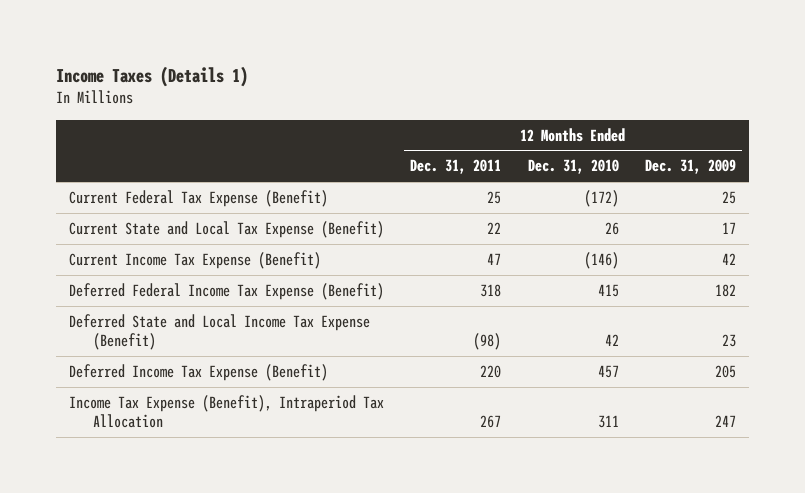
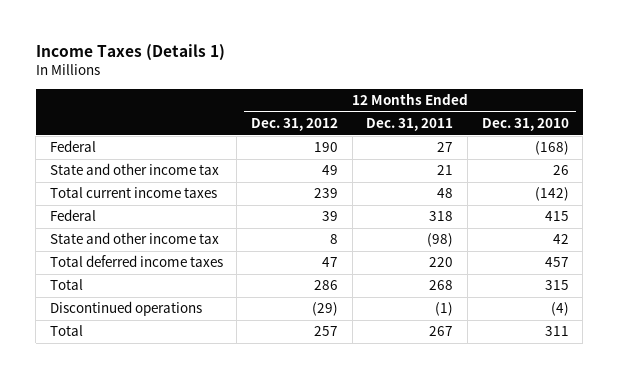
- | 12 Months Ended Dec. 31, 2011 | 12 Months Ended Dec. 31, 2010 | 12 Months Ended Dec. 31, 2009
+ | 12 Months Ended Dec. 31, 2012 | 12 Months Ended Dec. 31, 2011 | 12 Months Ended Dec. 31, 2010
- Current Federal Tax Expense (Benefit) | 25 | (172) | 25
- Current State and Local Tax Expense (Benefit) | 22 | 26 | 17
- Current Income Tax Expense (Benefit) | 47 | (146) | 42
- Deferred Federal Income Tax Expense (Benefit) | 318 | 415 | 182
- Deferred State and Local Income Tax Expense (Benefit) | (98) | 42 | 23
- Deferred Income Tax Expense (Benefit) | 220 | 457 | 205
- Income Tax Expense (Benefit), Intraperiod Tax Allocation | 267 | 311 | 247
+ Federal | 190 | 27 | (168)
+ State and other income tax | 49 | 21 | 26
+ Total current income taxes | 239 | 48 | (142)
+ Federal | 39 | 318 | 415
+ State and other income tax | 8 | (98) | 42
+ Total deferred income taxes | 47 | 220 | 457
+ Total | 286 | 268 | 315
+ Discontinued operations | (29) | (1) | (4)
+ Total | 257 | 267 | 311

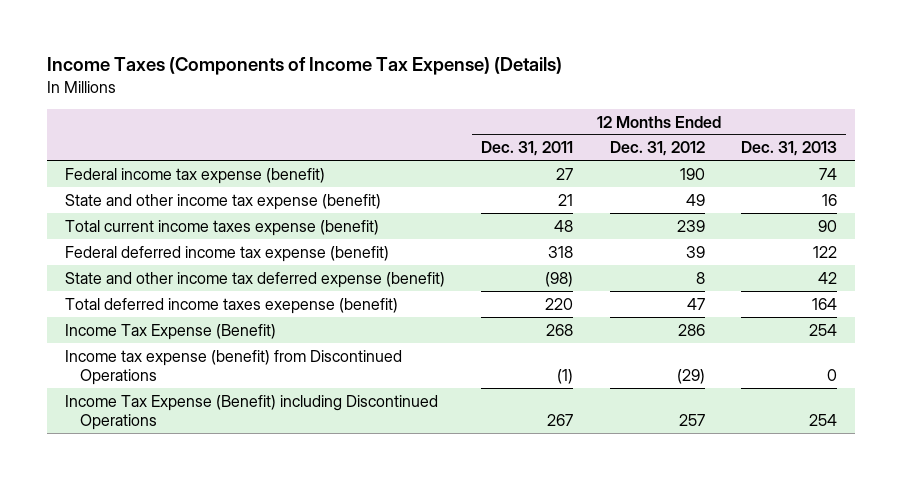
- Income Taxes (Details 1)
+ Income Taxes (Components of Income Tax Expense) (Details)
- | 12 Months Ended Dec. 31, 2012 | 12 Months Ended Dec. 31, 2011 | 12 Months Ended Dec. 31, 2010
+ | 12 Months Ended Dec. 31, 2011 | 12 Months Ended Dec. 31, 2012 | 12 Months Ended Dec. 31, 2013
- Federal | 190 | 27 | (168)
- State and other income tax | 49 | 21 | 26
- Total current income taxes | 239 | 48 | (142)
- Federal | 39 | 318 | 415
- State and other income tax | 8 | (98) | 42
- Total deferred income taxes | 47 | 220 | 457
- Total | 286 | 268 | 315
- Discontinued operations | (29) | (1) | (4)
- Total | 257 | 267 | 311
+ Federal income tax expense (benefit) | 27 | 190 | 74
+ State and other income tax expense (benefit) | 21 | 49 | 16
+ Total current income taxes expense (benefit) | 48 | 239 | 90
+ Federal deferred income tax expense (benefit) | 318 | 39 | 122
+ State and other income tax deferred expense (benefit) | (98) | 8 | 42
+ Total deferred income taxes exepense (benefit) | 220 | 47 | 164
+ Income Tax Expense (Benefit) | 268 | 286 | 254
+ Income tax expense (benefit) from Discontinued Operations | (1) | (29) | 0
+ Income Tax Expense (Benefit) including Discontinued Operations | 267 | 257 | 254

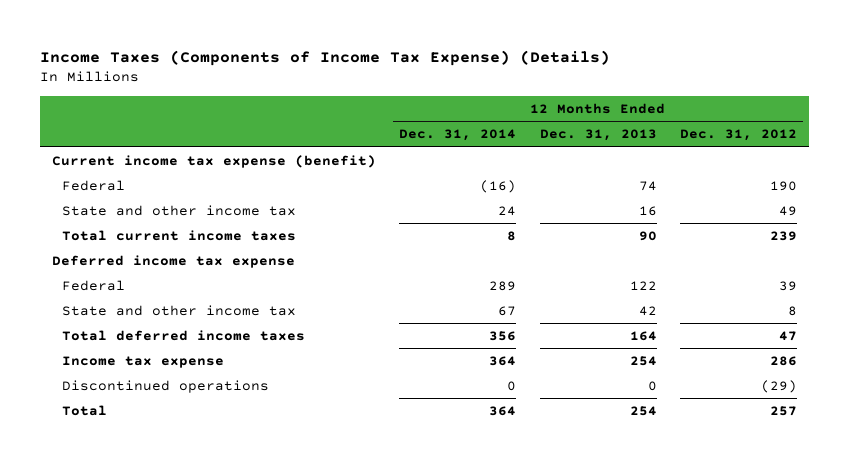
- | 12 Months Ended Dec. 31, 2011 | 12 Months Ended Dec. 31, 2012 | 12 Months Ended Dec. 31, 2013
+ | 12 Months Ended Dec. 31, 2014 | 12 Months Ended Dec. 31, 2013 | 12 Months Ended Dec. 31, 2012
- Federal income tax expense (benefit) | 27 | 190 | 74
- State and other income tax expense (benefit) | 21 | 49 | 16
- Total current income taxes expense (benefit) | 48 | 239 | 90
- Federal deferred income tax expense (benefit) | 318 | 39 | 122
- State and other income tax deferred expense (benefit) | (98) | 8 | 42
- Total deferred income taxes exepense (benefit) | 220 | 47 | 164
- Income Tax Expense (Benefit) | 268 | 286 | 254
- Income tax expense (benefit) from Discontinued Operations | (1) | (29) | 0
- Income Tax Expense (Benefit) including Discontinued Operations | 267 | 257 | 254
+ Current income tax expense (benefit)
+ Federal | (16) | 74 | 190
+ State and other income tax | 24 | 16 | 49
+ Total current income taxes | 8 | 90 | 239
+ Deferred income tax expense
+ Federal | 289 | 122 | 39
+ State and other income tax | 67 | 42 | 8
+ Total deferred income taxes | 356 | 164 | 47
+ Income tax expense | 364 | 254 | 286
+ Discontinued operations | 0 | 0 | (29)
+ Total | 364 | 254 | 257

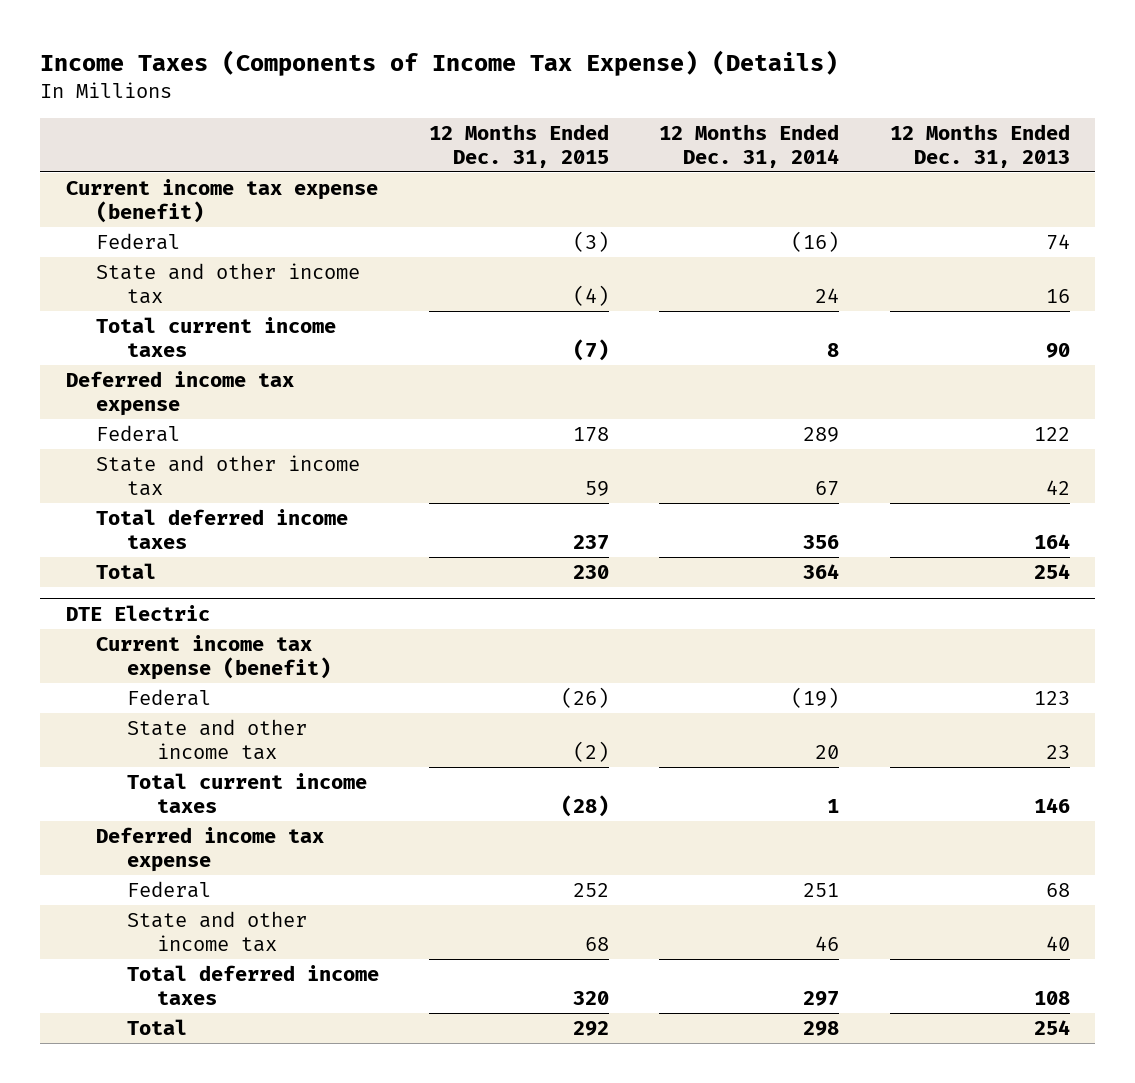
- | 12 Months Ended Dec. 31, 2014 | 12 Months Ended Dec. 31, 2013 | 12 Months Ended Dec. 31, 2012
+ | 12 Months Ended Dec. 31, 2015 | 12 Months Ended Dec. 31, 2014 | 12 Months Ended Dec. 31, 2013
- Income tax expense | 364 | 254 | 286
- Discontinued operations | 0 | 0 | (29)
+ DTE Electric
+ Current income tax expense (benefit)
+ Federal | (26) | (19) | 123
+ State and other income tax | (2) | 20 | 23
+ Total current income taxes | (28) | 1 | 146
+ Deferred income tax expense
+ Federal | 252 | 251 | 68
+ State and other income tax | 68 | 46 | 40
+ Total deferred income taxes | 320 | 297 | 108
+ Total | 292 | 298 | 254

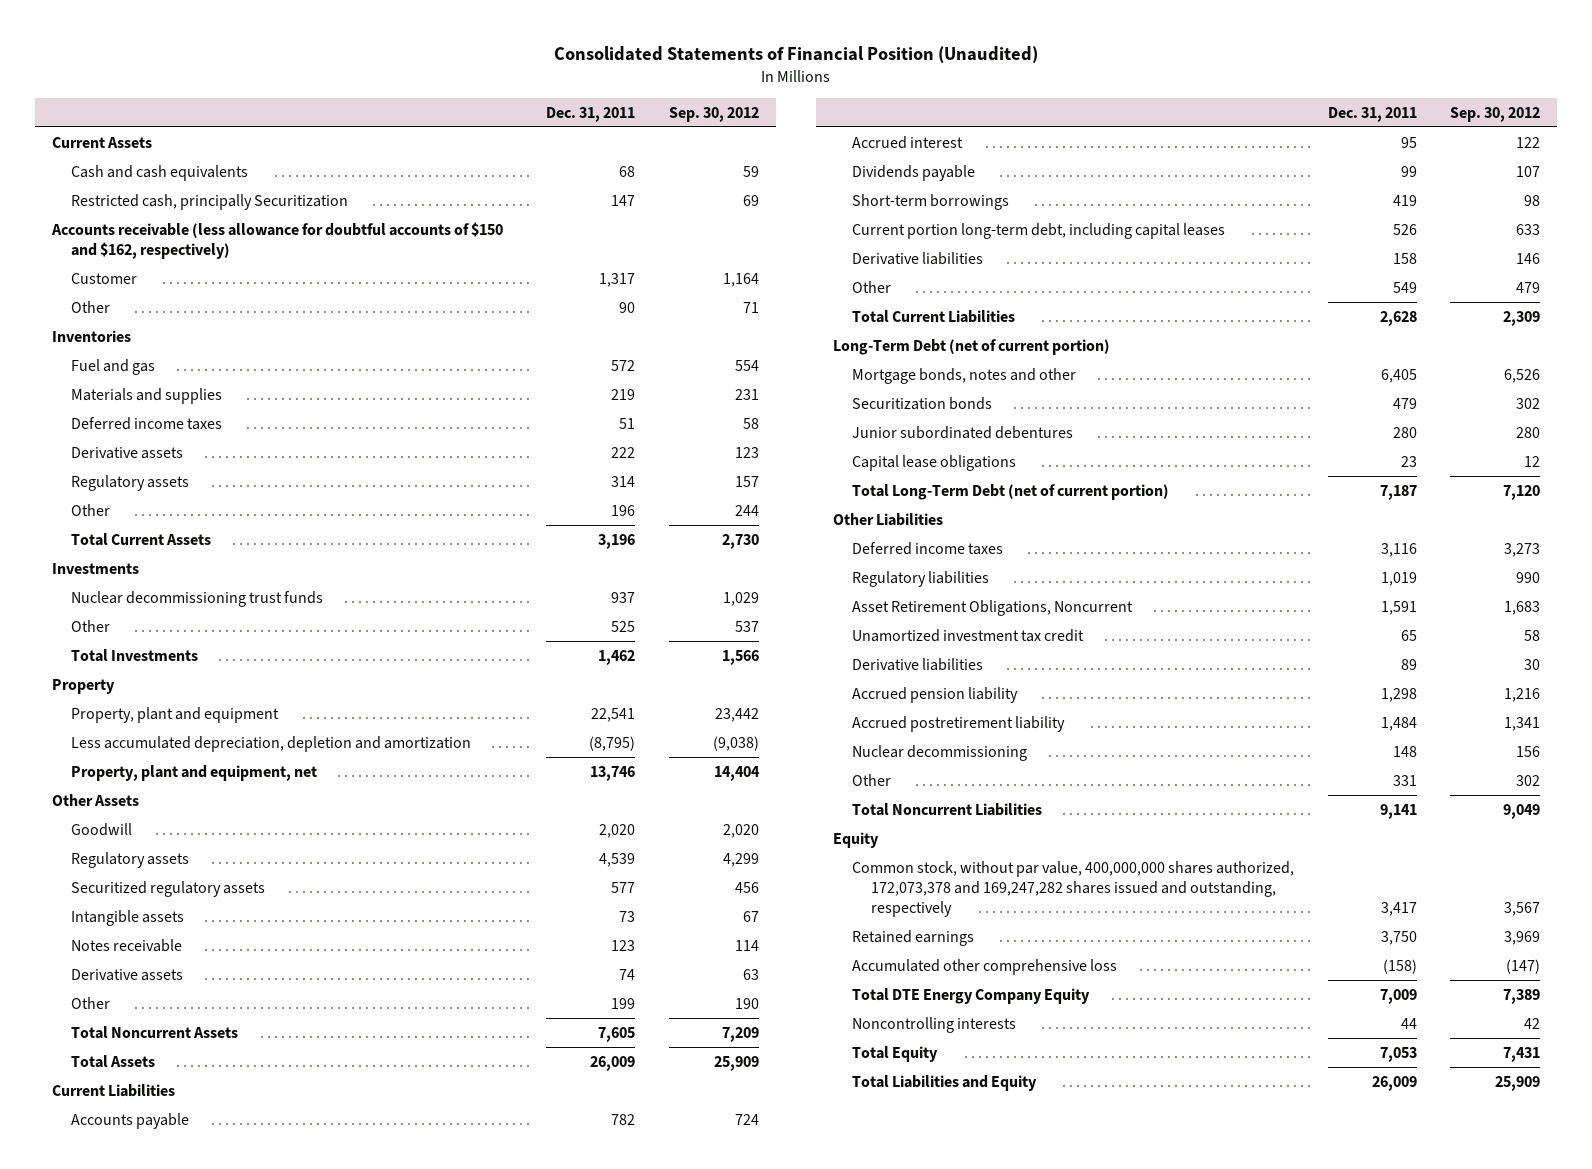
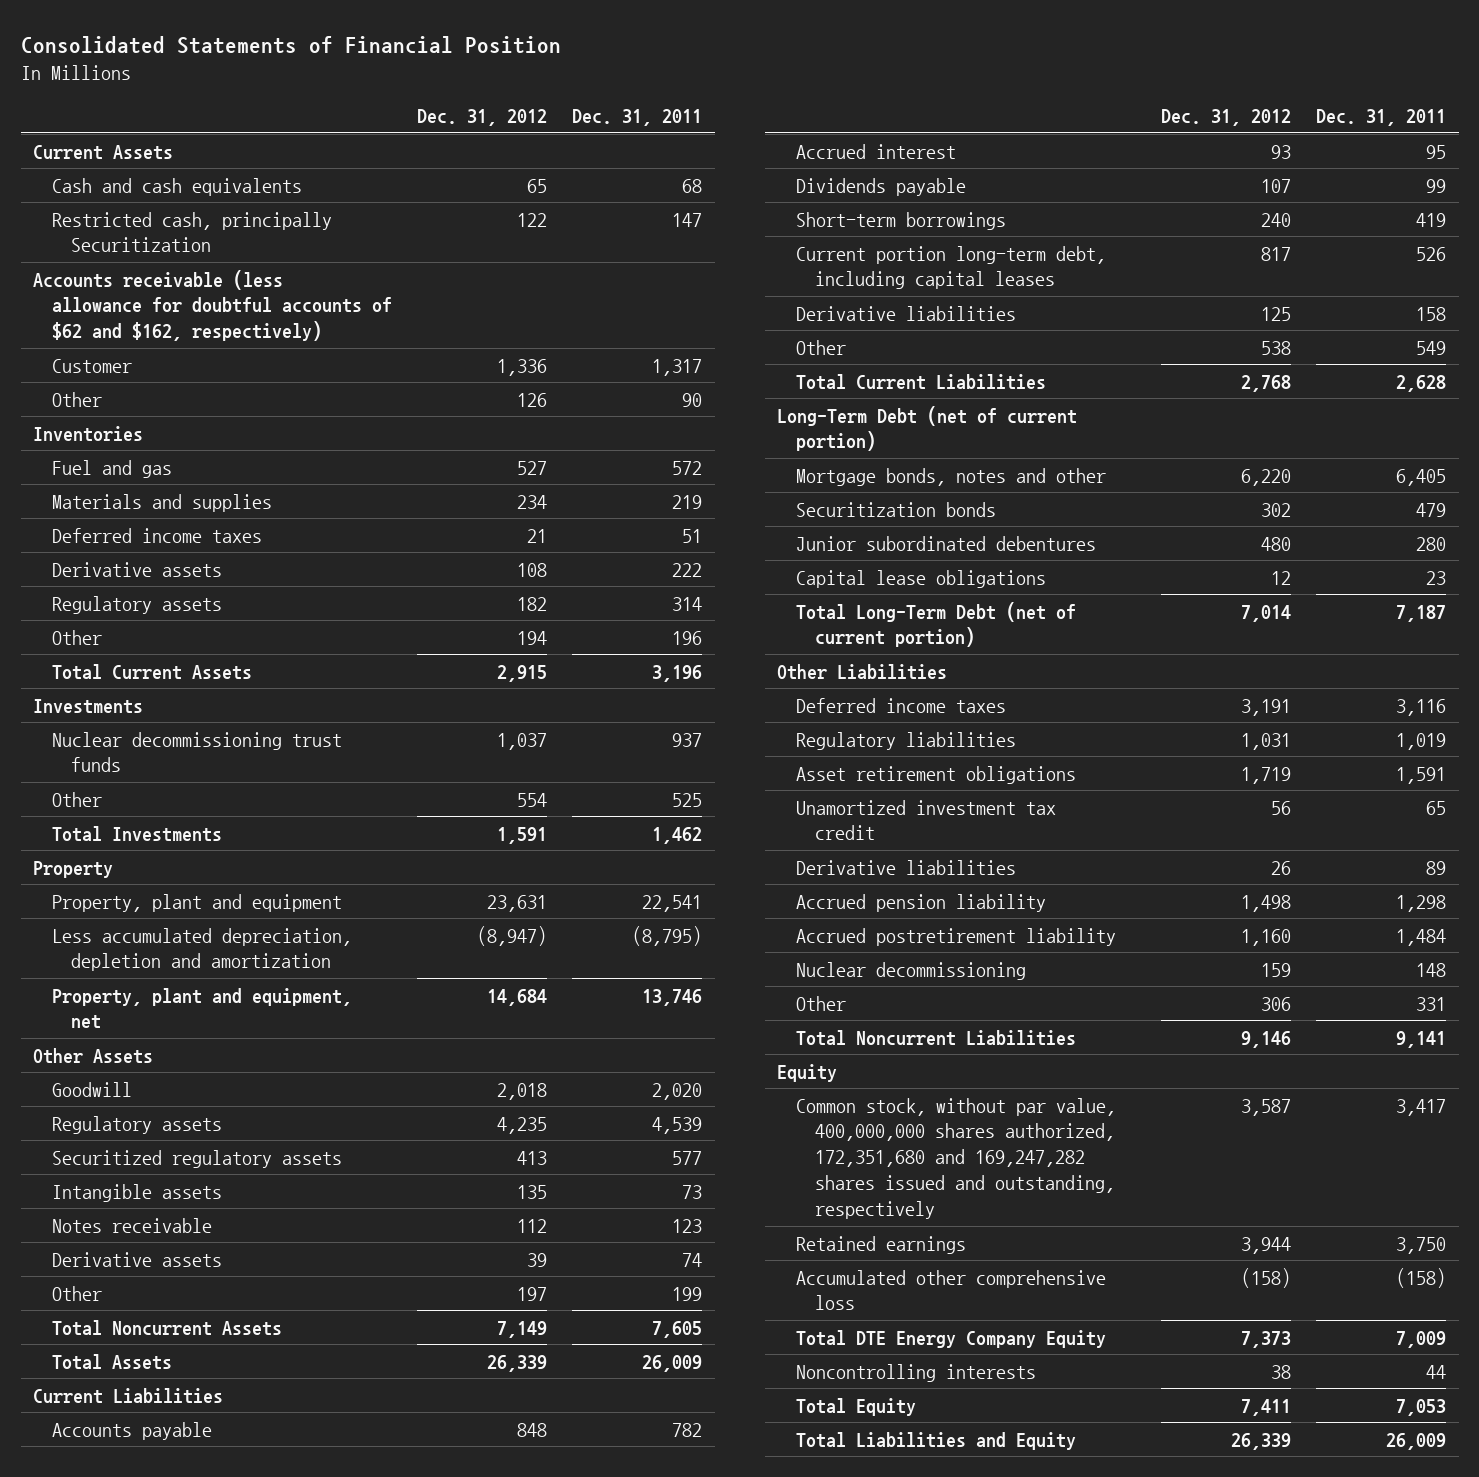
- Consolidated Statements of Financial Position (Unaudited)
+ Consolidated Statements of Financial Position
- | Dec. 31, 2011 | Sep. 30, 2012
+ | Dec. 31, 2012 | Dec. 31, 2011
- Accounts receivable (less allowance for doubtful accounts of $150 and $162, respectively)
+ Accounts receivable (less allowance for doubtful accounts of $62 and $162, respectively)
- Asset Retirement Obligations, Noncurrent | 1,591 | 1,683
+ Asset retirement obligations | 1,719 | 1,591
- Common stock, without par value, 400,000,000 shares authorized, 172,073,378 and 169,247,282 shares issued and outstanding, respectively | 3,417 | 3,567
+ Common stock, without par value, 400,000,000 shares authorized, 172,351,680 and 169,247,282 shares issued and outstanding, respectively | 3,587 | 3,417

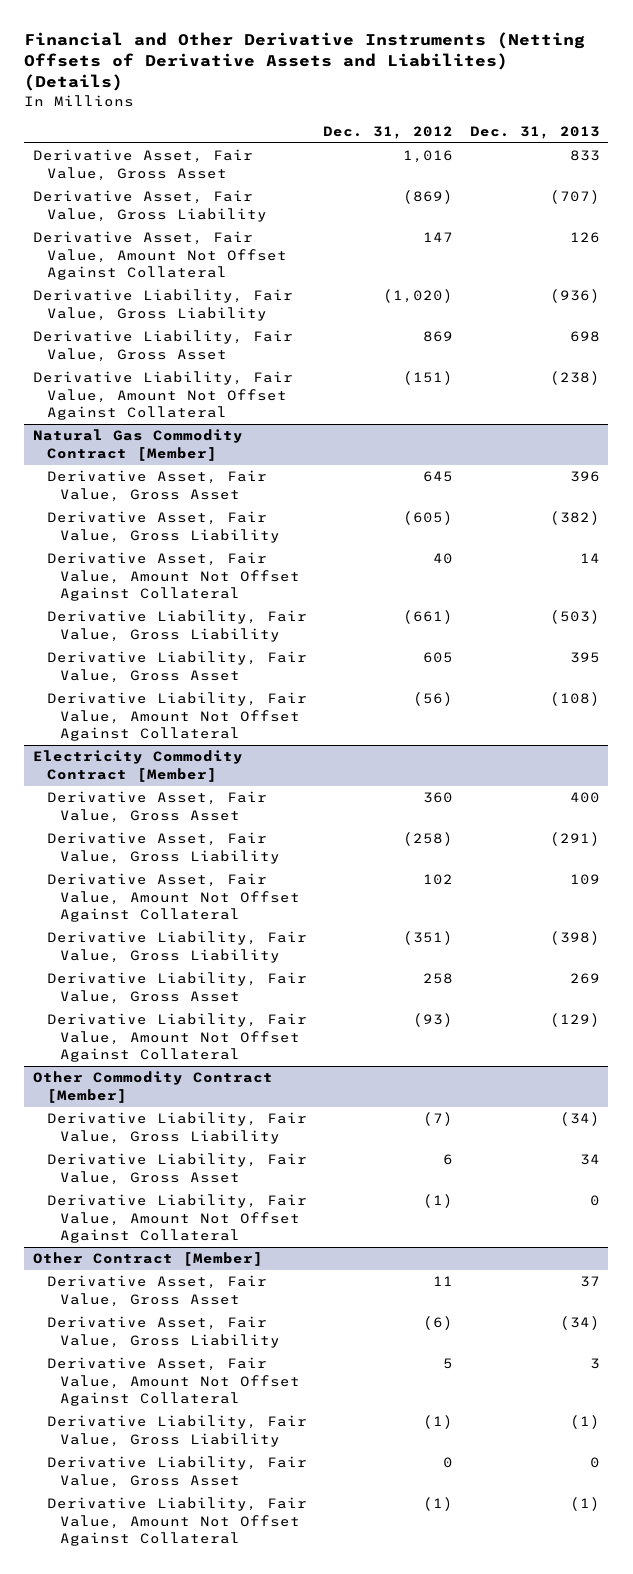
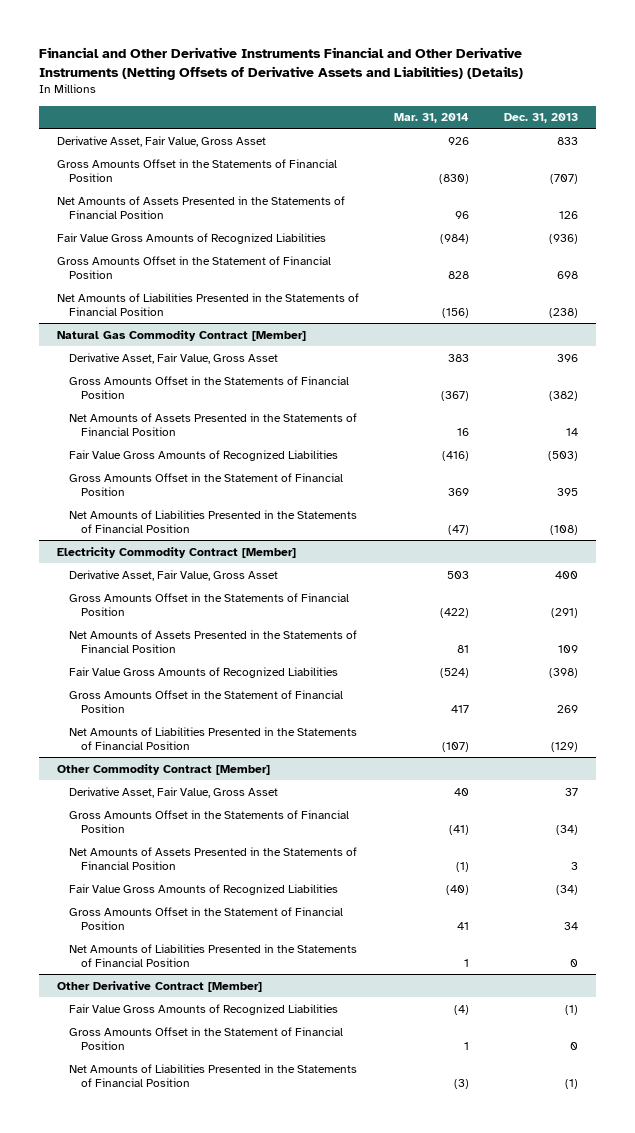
- Financial and Other Derivative Instruments (Netting Offsets of Derivative Assets and Liabilites) (Details)
+ Financial and Other Derivative Instruments Financial and Other Derivative Instruments (Netting Offsets of Derivative Assets and Liabilities) (Details)
- | Dec. 31, 2012 | Dec. 31, 2013
+ | Mar. 31, 2014 | Dec. 31, 2013
- Derivative Asset, Fair Value, Gross Liability | (869) | (707)
- Derivative Asset, Fair Value, Amount Not Offset Against Collateral | 147 | 126
- Derivative Liability, Fair Value, Gross Liability | (1,020) | (936)
- Derivative Liability, Fair Value, Gross Asset | 869 | 698
- Derivative Liability, Fair Value, Amount Not Offset Against Collateral | (151) | (238)
+ Gross Amounts Offset in the Statements of Financial Position | (830) | (707)
+ Net Amounts of Assets Presented in the Statements of Financial Position | 96 | 126
+ Fair Value Gross Amounts of Recognized Liabilities | (984) | (936)
+ Gross Amounts Offset in the Statement of Financial Position | 828 | 698
+ Net Amounts of Liabilities Presented in the Statements of Financial Position | (156) | (238)
@ Natural Gas Commodity Contract [Member]
- Derivative Asset, Fair Value, Gross Liability | (605) | (382)
- Derivative Asset, Fair Value, Amount Not Offset Against Collateral | 40 | 14
- Derivative Liability, Fair Value, Gross Liability | (661) | (503)
- Derivative Liability, Fair Value, Gross Asset | 605 | 395
- Derivative Liability, Fair Value, Amount Not Offset Against Collateral | (56) | (108)
+ Gross Amounts Offset in the Statements of Financial Position | (367) | (382)
+ Net Amounts of Assets Presented in the Statements of Financial Position | 16 | 14
+ Fair Value Gross Amounts of Recognized Liabilities | (416) | (503)
+ Gross Amounts Offset in the Statement of Financial Position | 369 | 395
+ Net Amounts of Liabilities Presented in the Statements of Financial Position | (47) | (108)
@ Electricity Commodity Contract [Member]
- Derivative Asset, Fair Value, Gross Liability | (258) | (291)
- Derivative Asset, Fair Value, Amount Not Offset Against Collateral | 102 | 109
- Derivative Liability, Fair Value, Gross Liability | (351) | (398)
- Derivative Liability, Fair Value, Gross Asset | 258 | 269
- Derivative Liability, Fair Value, Amount Not Offset Against Collateral | (93) | (129)
+ Gross Amounts Offset in the Statements of Financial Position | (422) | (291)
+ Net Amounts of Assets Presented in the Statements of Financial Position | 81 | 109
+ Fair Value Gross Amounts of Recognized Liabilities | (524) | (398)
+ Gross Amounts Offset in the Statement of Financial Position | 417 | 269
+ Net Amounts of Liabilities Presented in the Statements of Financial Position | (107) | (129)
@ Other Commodity Contract [Member]
- Derivative Liability, Fair Value, Gross Liability | (7) | (34)
- Derivative Liability, Fair Value, Gross Asset | 6 | 34
- Derivative Liability, Fair Value, Amount Not Offset Against Collateral | (1) | 0
- Other Contract [Member]
- Derivative Asset, Fair Value, Gross Liability | (6) | (34)
- Derivative Asset, Fair Value, Amount Not Offset Against Collateral | 5 | 3
- Derivative Liability, Fair Value, Gross Liability | (1) | (1)
- Derivative Liability, Fair Value, Gross Asset | 0 | 0
- Derivative Liability, Fair Value, Amount Not Offset Against Collateral | (1) | (1)
@ Other Commodity Contract [Member]
+ Gross Amounts Offset in the Statements of Financial Position | (41) | (34)
+ Net Amounts of Assets Presented in the Statements of Financial Position | (1) | 3
+ Fair Value Gross Amounts of Recognized Liabilities | (40) | (34)
+ Gross Amounts Offset in the Statement of Financial Position | 41 | 34
+ Net Amounts of Liabilities Presented in the Statements of Financial Position | 1 | 0
+ Other Derivative Contract [Member]
+ Fair Value Gross Amounts of Recognized Liabilities | (4) | (1)
+ Gross Amounts Offset in the Statement of Financial Position | 1 | 0
+ Net Amounts of Liabilities Presented in the Statements of Financial Position | (3) | (1)

